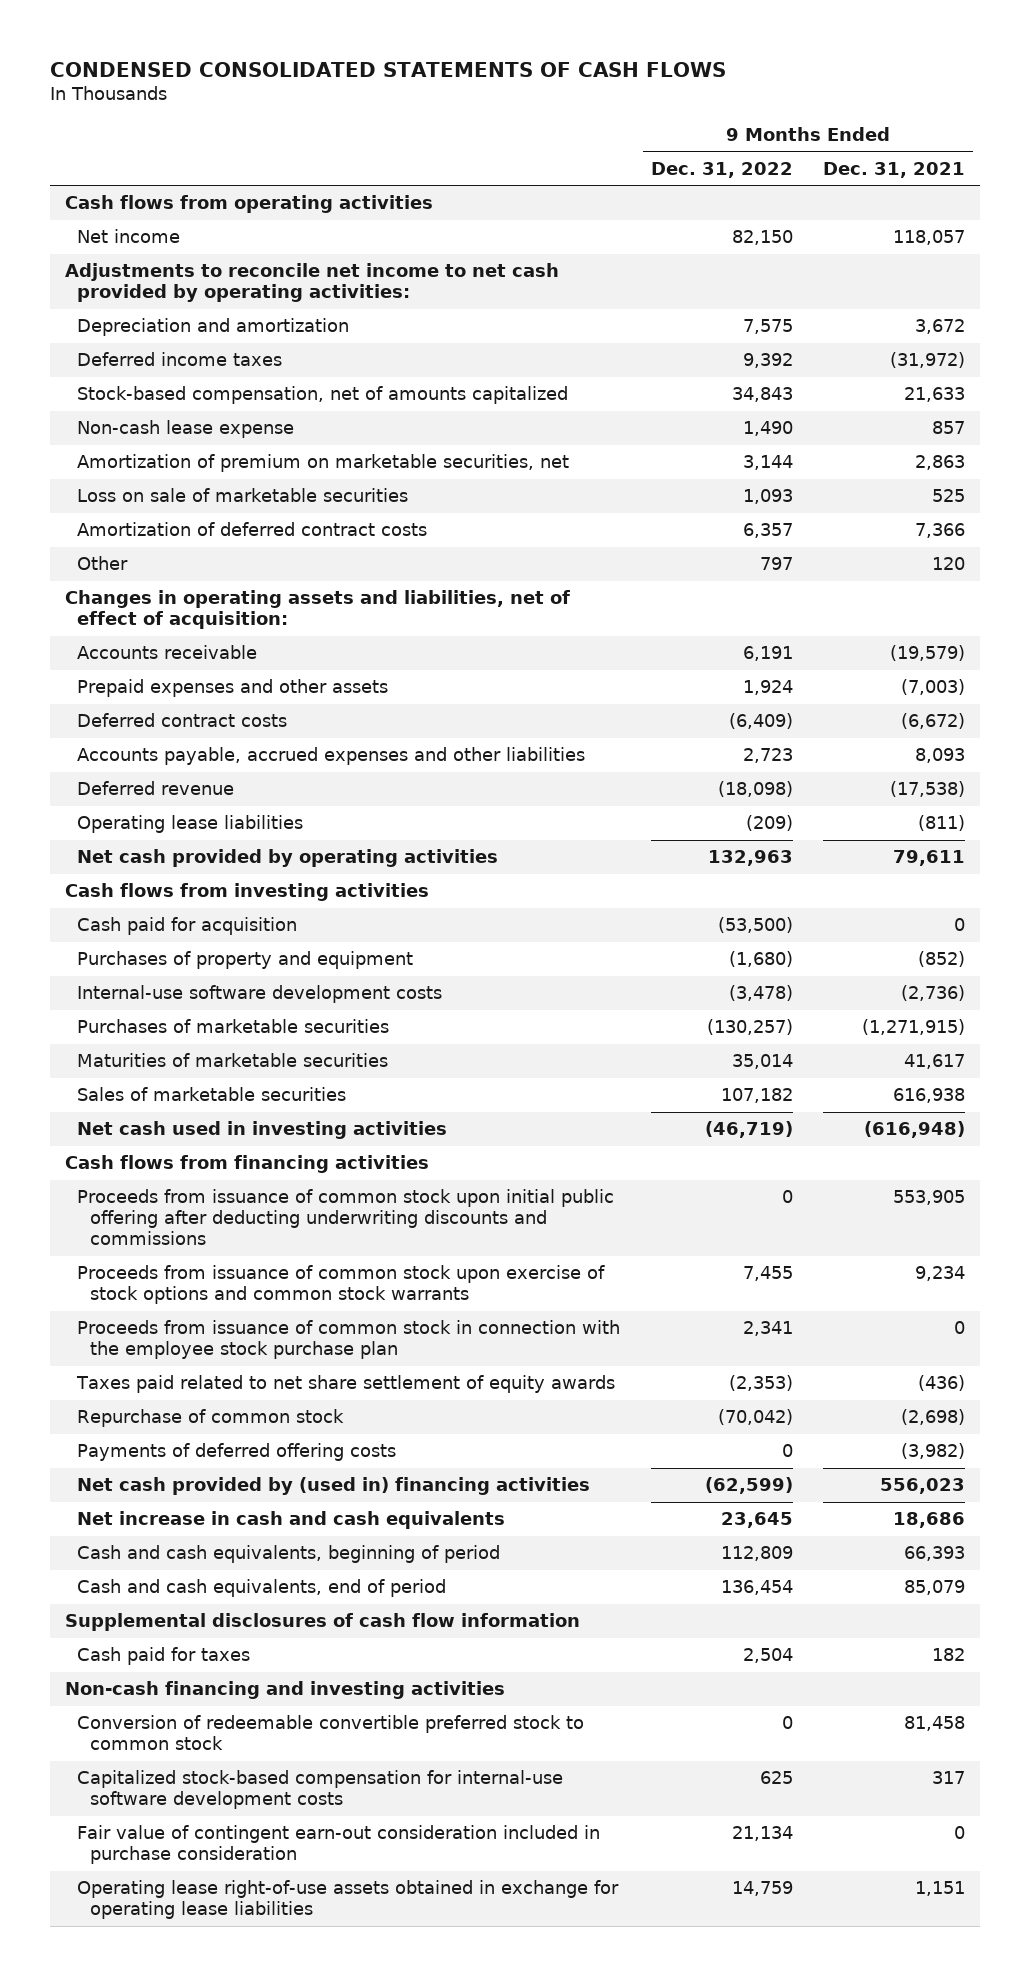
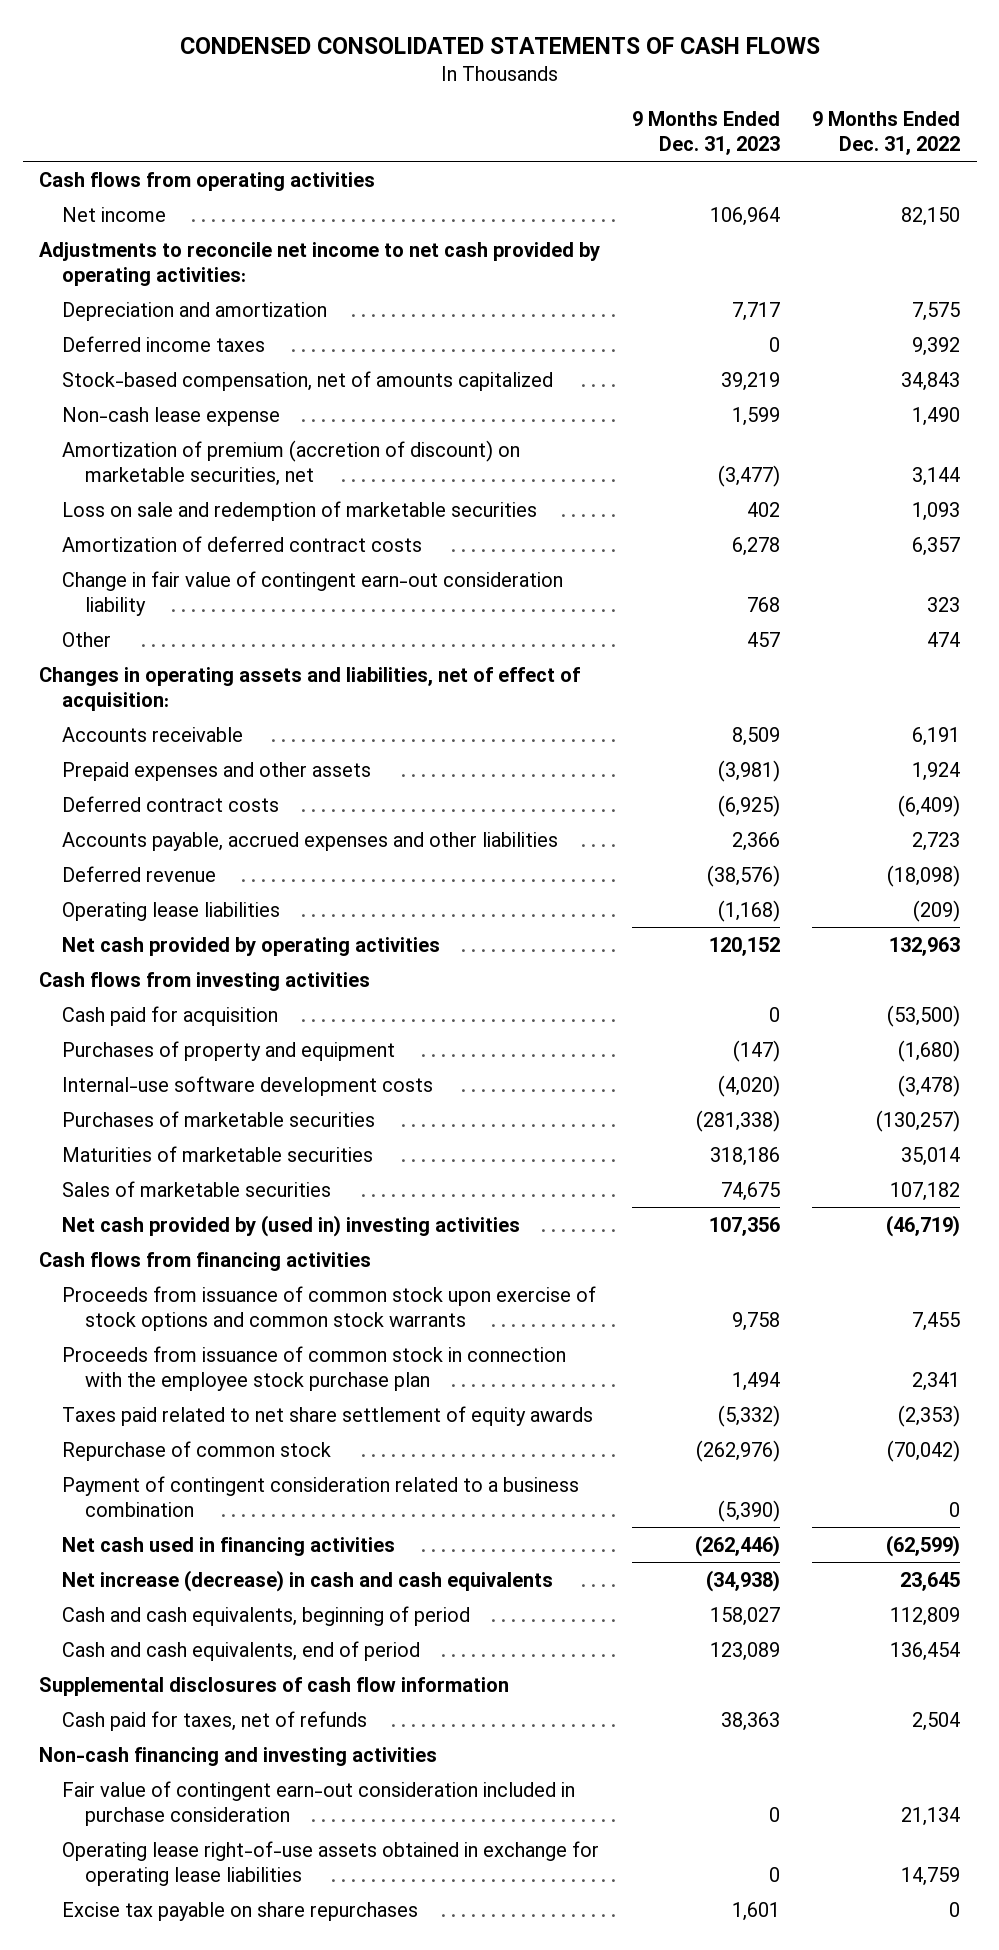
- | 9 Months Ended Dec. 31, 2022 | 9 Months Ended Dec. 31, 2021
+ | 9 Months Ended Dec. 31, 2023 | 9 Months Ended Dec. 31, 2022
- Amortization of premium on marketable securities, net | 3,144 | 2,863
- Loss on sale of marketable securities | 1,093 | 525
+ Amortization of premium (accretion of discount) on marketable securities, net | (3,477) | 3,144
+ Loss on sale and redemption of marketable securities | 402 | 1,093
- Other | 797 | 120
+ Change in fair value of contingent earn-out consideration liability | 768 | 323
+ Other | 457 | 474
- Net cash used in investing activities | (46,719) | (616,948)
+ Net cash provided by (used in) investing activities | 107,356 | (46,719)
- Proceeds from issuance of common stock upon initial public offering after deducting underwriting discounts and commissions | 0 | 553,905
- Payments of deferred offering costs | 0 | (3,982)
- Net cash provided by (used in) financing activities | (62,599) | 556,023
- Net increase in cash and cash equivalents | 23,645 | 18,686
+ Payment of contingent consideration related to a business combination | (5,390) | 0
+ Net cash used in financing activities | (262,446) | (62,599)
+ Net increase (decrease) in cash and cash equivalents | (34,938) | 23,645
- Cash paid for taxes | 2,504 | 182
+ Cash paid for taxes, net of refunds | 38,363 | 2,504
- Conversion of redeemable convertible preferred stock to common stock | 0 | 81,458
- Capitalized stock-based compensation for internal-use software development costs | 625 | 317
+ Excise tax payable on share repurchases | 1,601 | 0

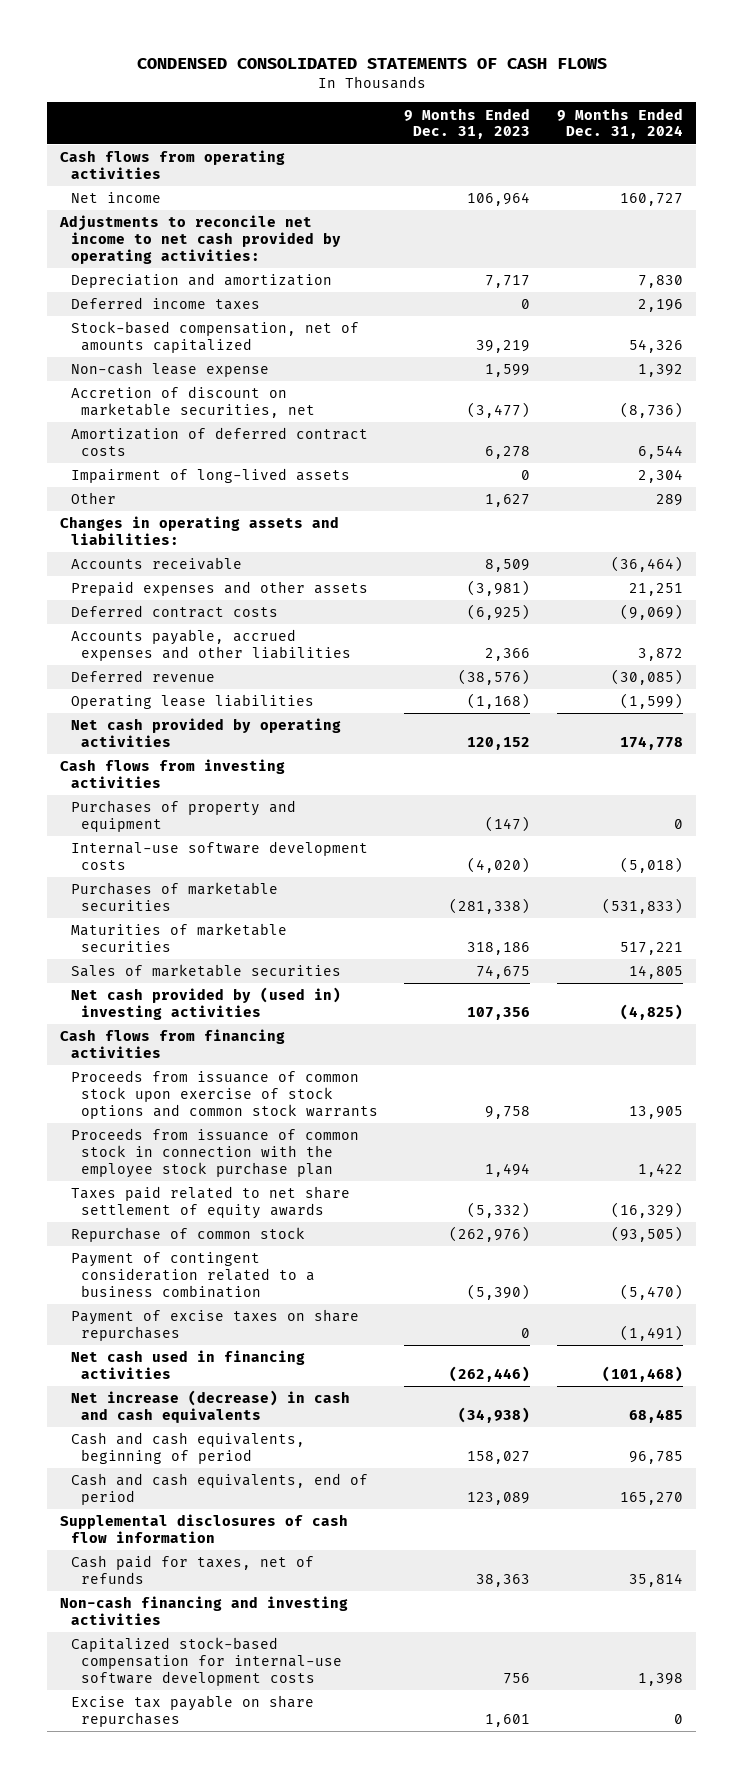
- | 9 Months Ended Dec. 31, 2023 | 9 Months Ended Dec. 31, 2022
+ | 9 Months Ended Dec. 31, 2023 | 9 Months Ended Dec. 31, 2024
- Amortization of premium (accretion of discount) on marketable securities, net | (3,477) | 3,144
- Loss on sale and redemption of marketable securities | 402 | 1,093
+ Accretion of discount on marketable securities, net | (3,477) | (8,736)
- Change in fair value of contingent earn-out consideration liability | 768 | 323
- Other | 457 | 474
- Changes in operating assets and liabilities, net of effect of acquisition:
+ Impairment of long-lived assets | 0 | 2,304
+ Other | 1,627 | 289
+ Changes in operating assets and liabilities:
- Cash paid for acquisition | 0 | (53,500)
+ Payment of excise taxes on share repurchases | 0 | (1,491)
- Fair value of contingent earn-out consideration included in purchase consideration | 0 | 21,134
- Operating lease right-of-use assets obtained in exchange for operating lease liabilities | 0 | 14,759
+ Capitalized stock-based compensation for internal-use software development costs | 756 | 1,398

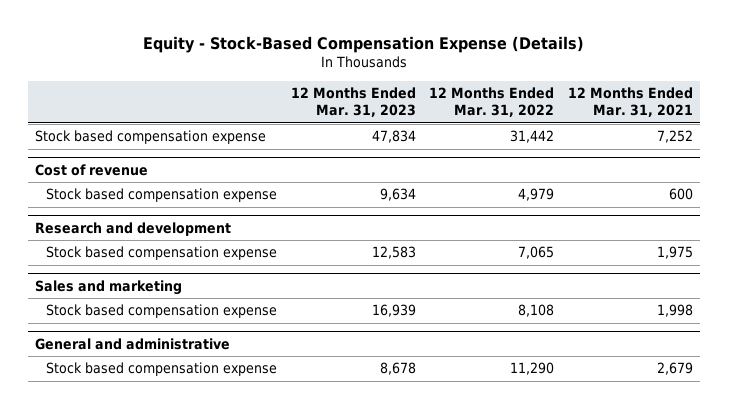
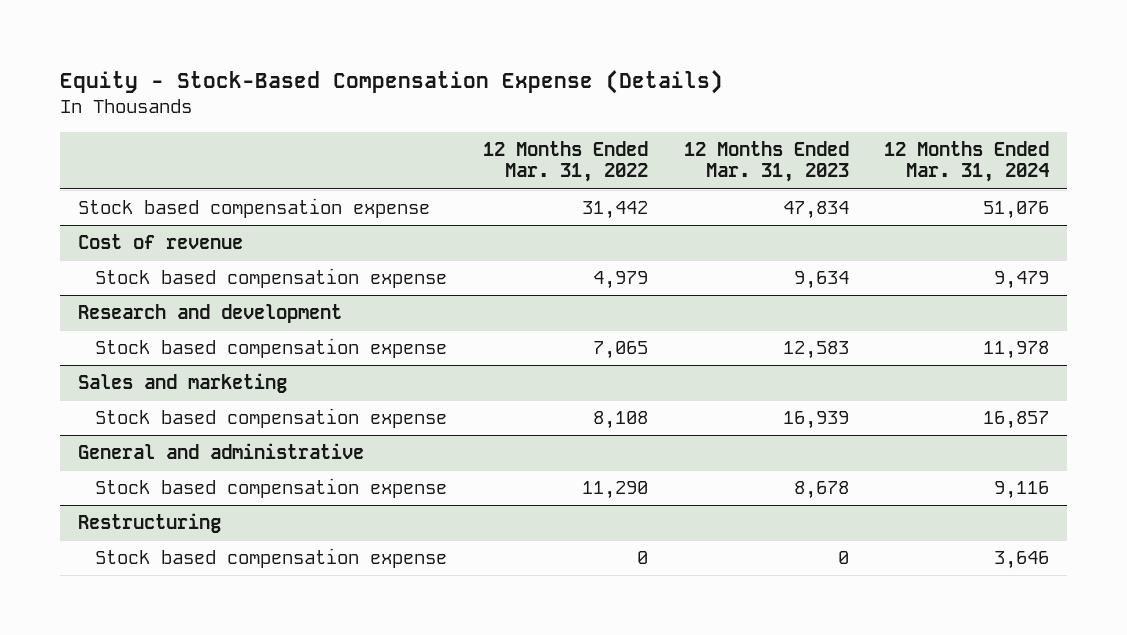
- | 12 Months Ended Mar. 31, 2023 | 12 Months Ended Mar. 31, 2022 | 12 Months Ended Mar. 31, 2021
+ | 12 Months Ended Mar. 31, 2022 | 12 Months Ended Mar. 31, 2023 | 12 Months Ended Mar. 31, 2024
+ Restructuring
+ Stock based compensation expense | 0 | 0 | 3,646

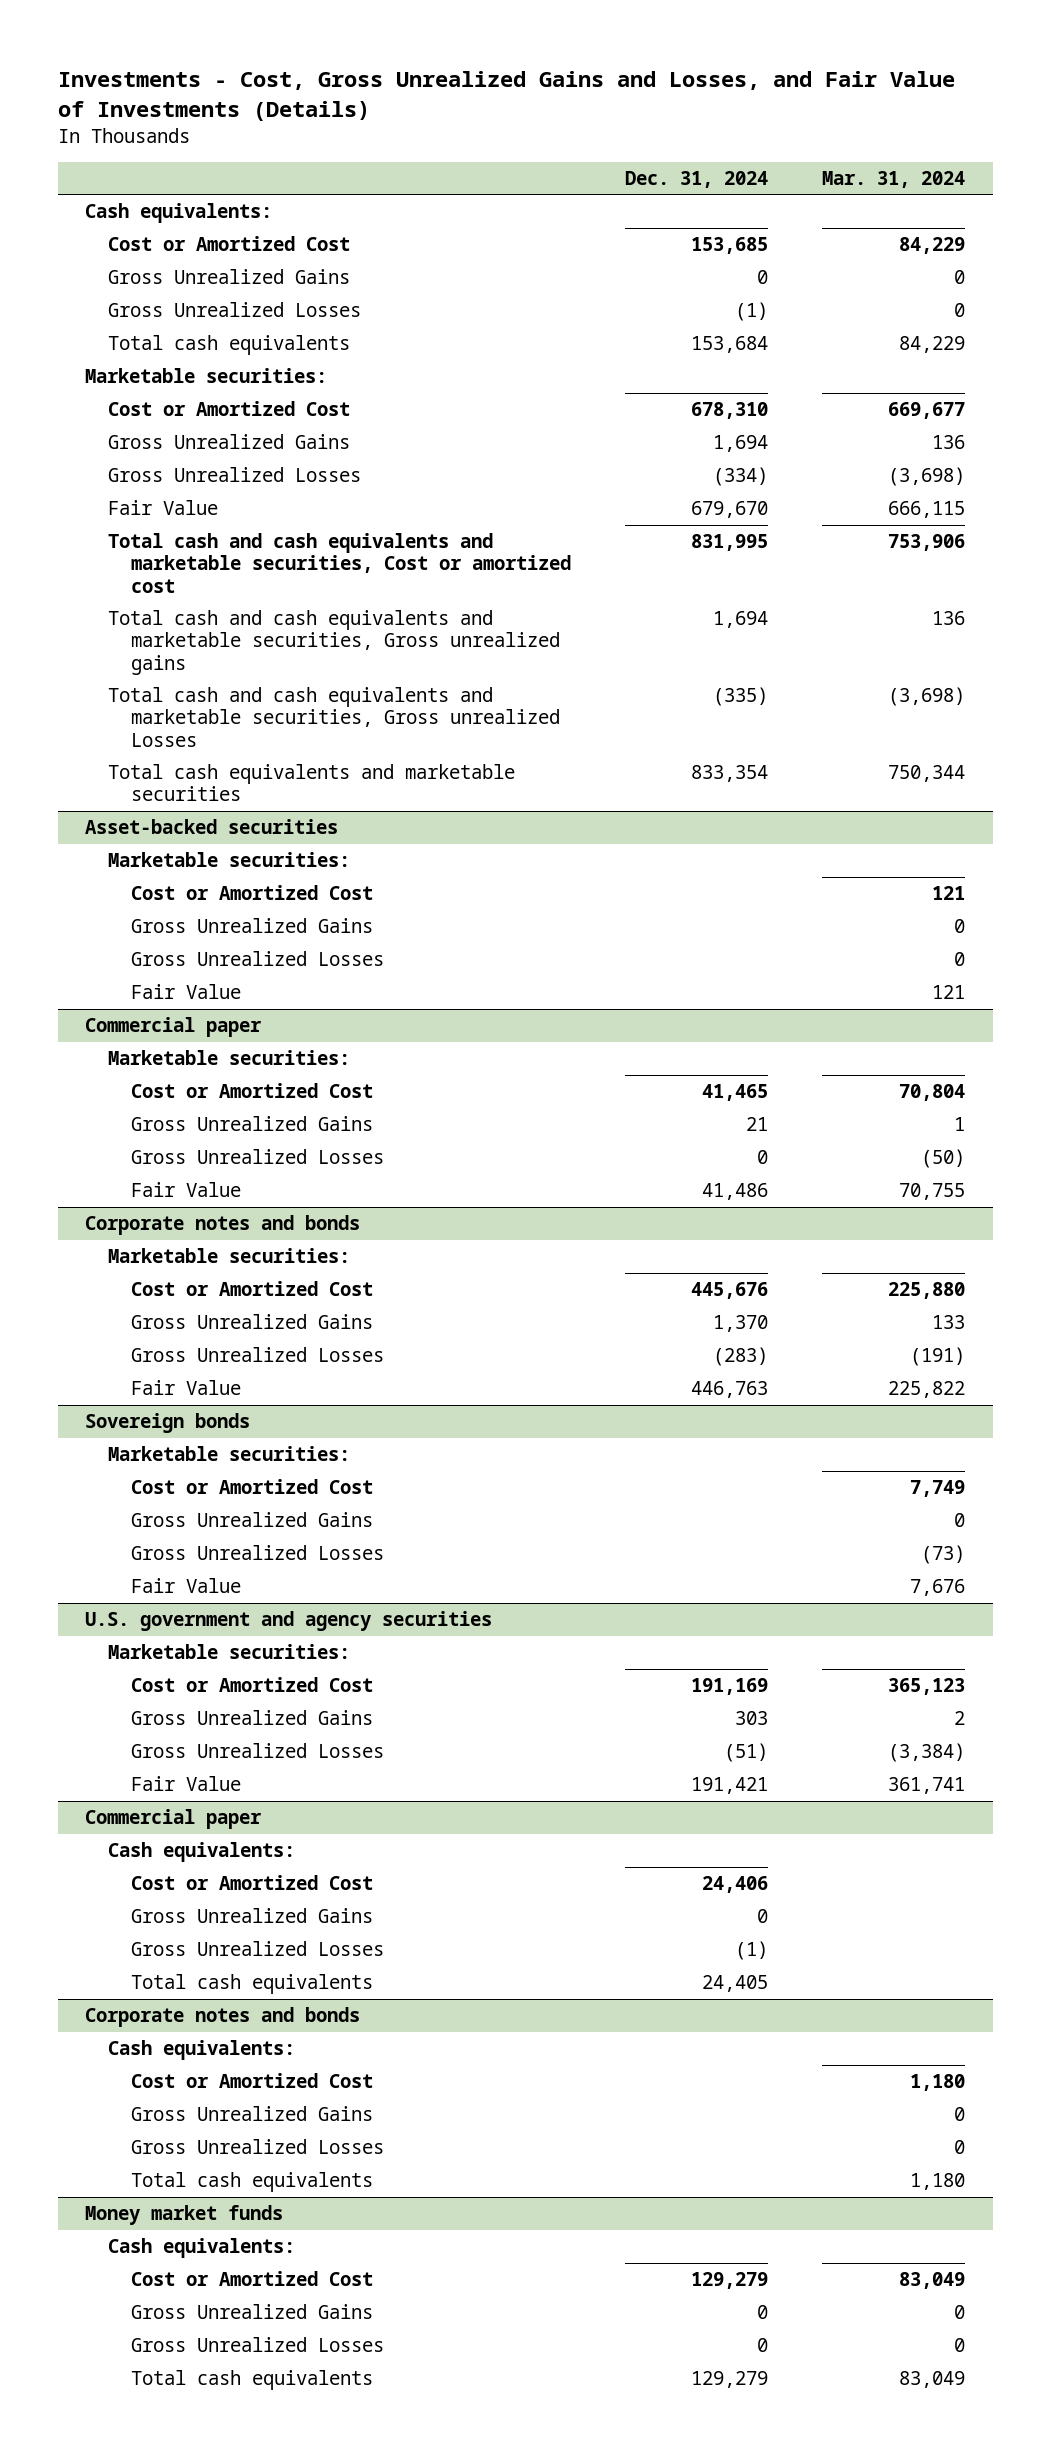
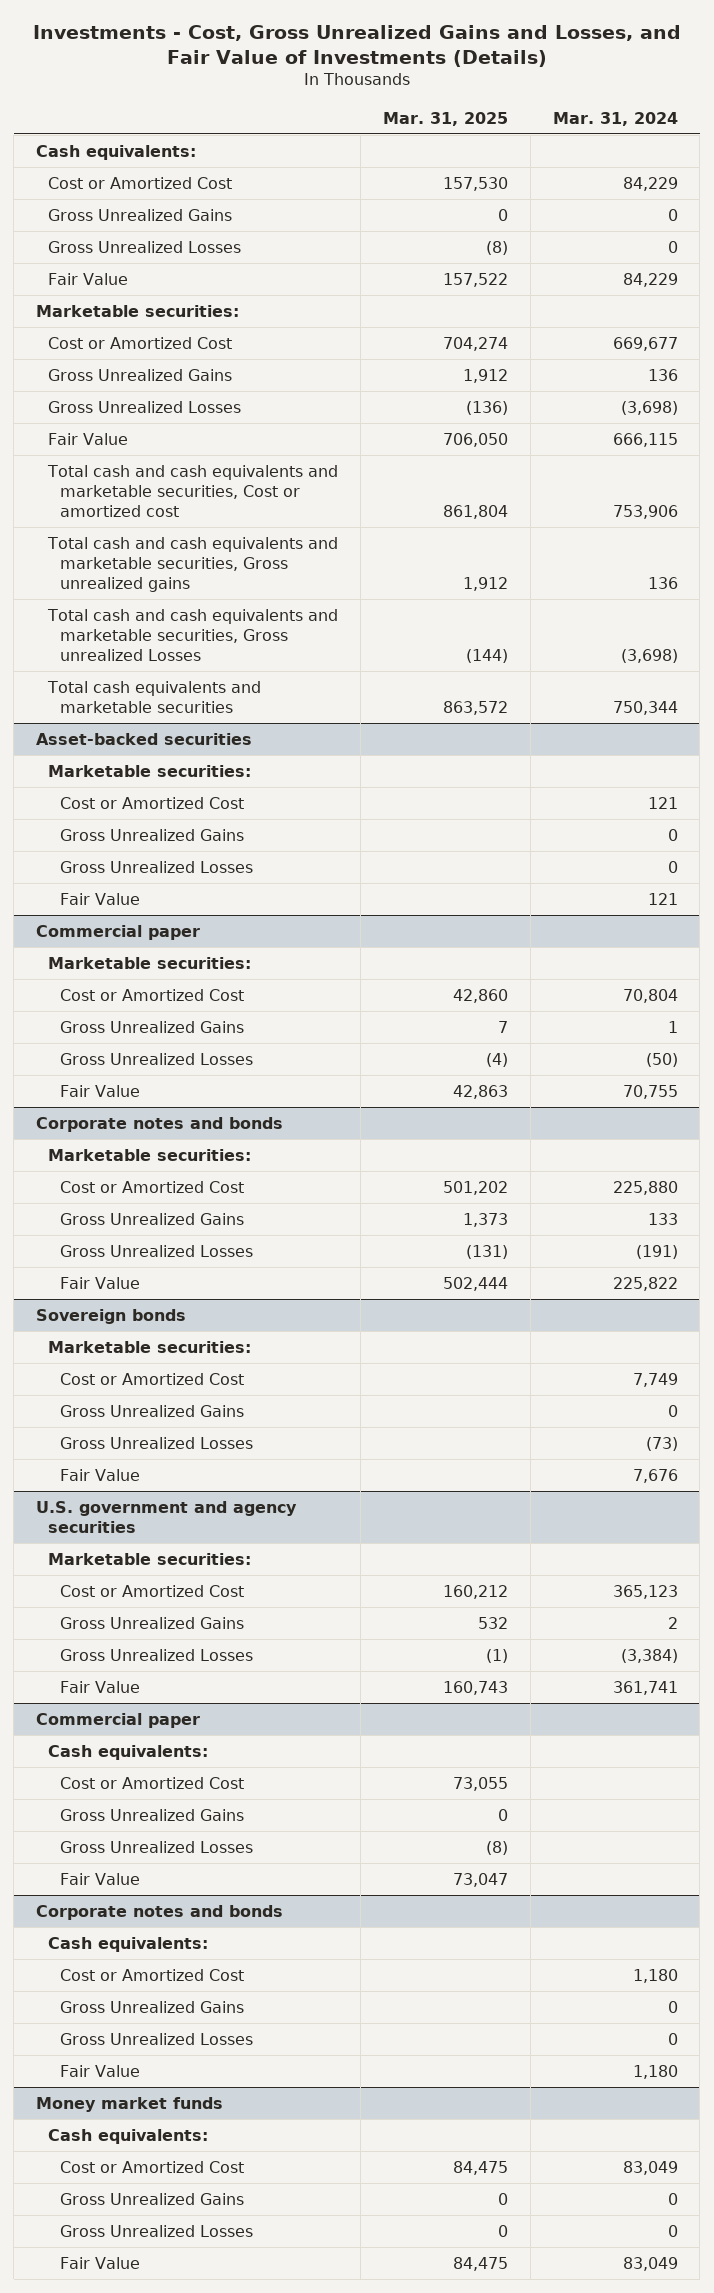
- | Dec. 31, 2024 | Mar. 31, 2024
+ | Mar. 31, 2025 | Mar. 31, 2024
- Total cash equivalents | 153,684 | 84,229
+ Fair Value | 157,522 | 84,229
@ Commercial paper
- Total cash equivalents | 24,405 |
+ Fair Value | 73,047 |
@ Corporate notes and bonds
- Total cash equivalents | | 1,180
+ Fair Value | | 1,180
@ Money market funds
- Total cash equivalents | 129,279 | 83,049
+ Fair Value | 84,475 | 83,049

